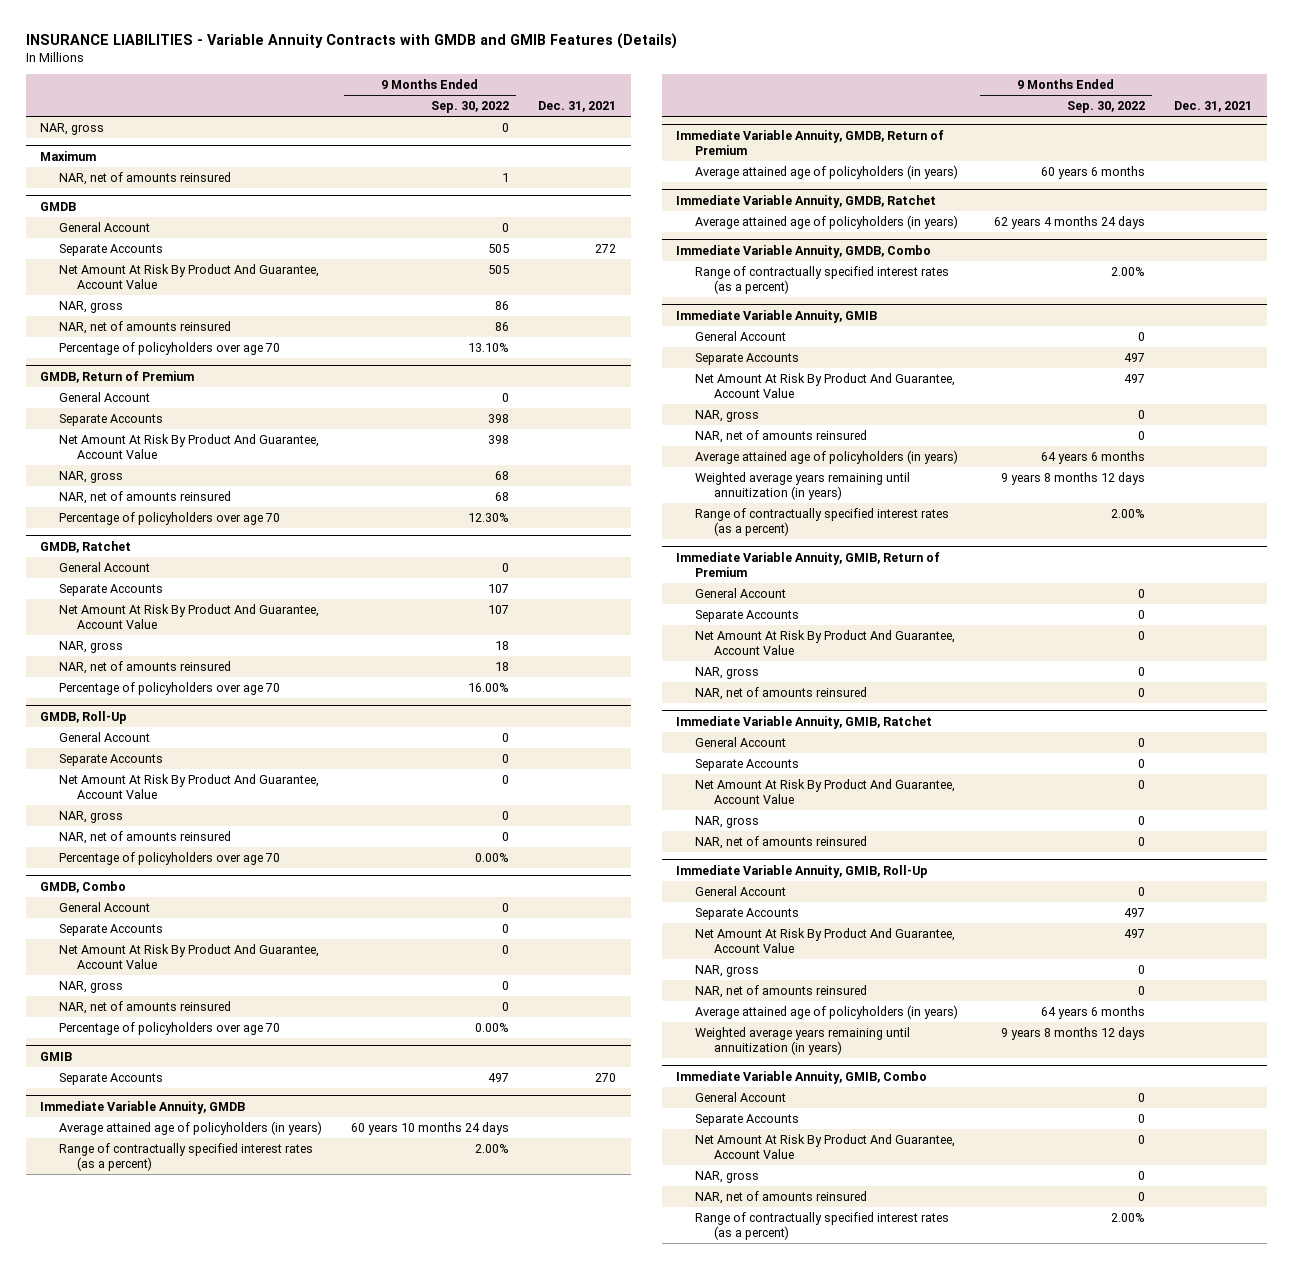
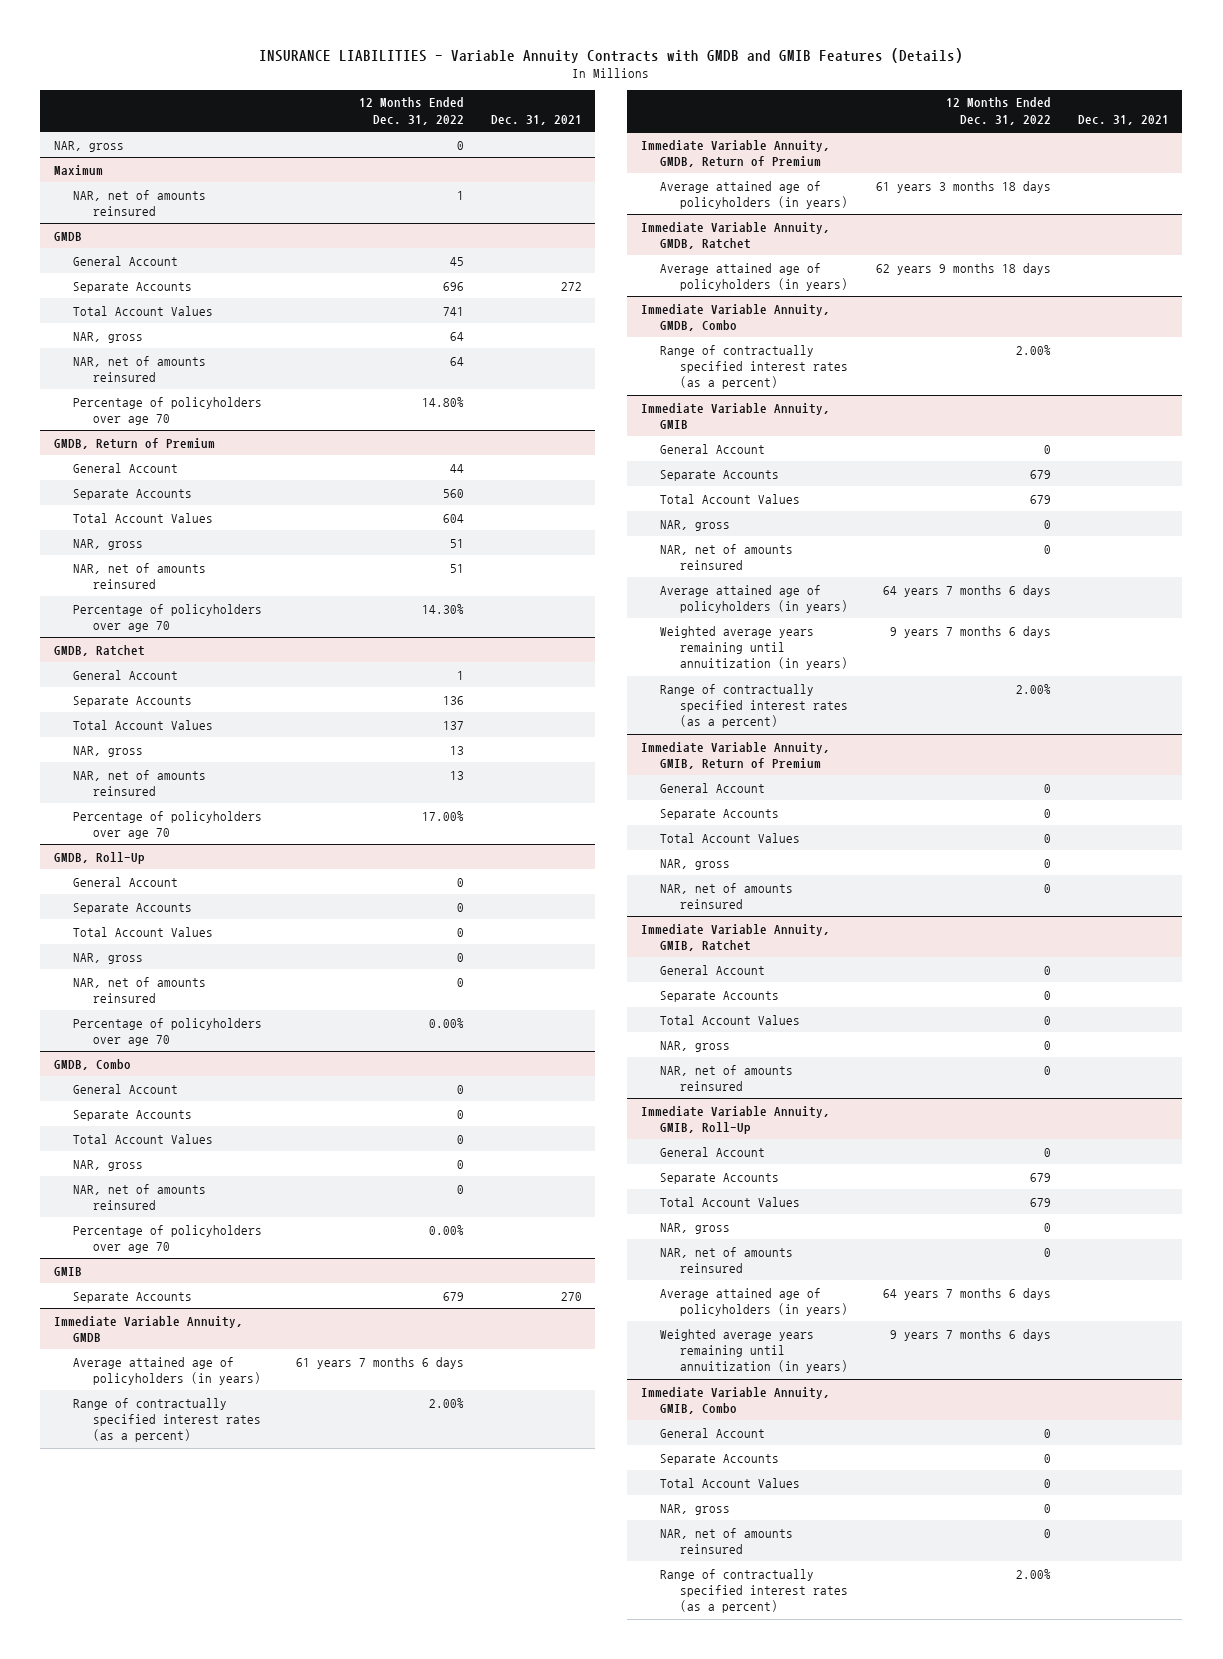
- | 9 Months Ended Sep. 30, 2022 | Dec. 31, 2021
+ | 12 Months Ended Dec. 31, 2022 | Dec. 31, 2021
@ GMDB
- Net Amount At Risk By Product And Guarantee, Account Value | 505 |
+ Total Account Values | 741 |
@ GMDB, Return of Premium
- Net Amount At Risk By Product And Guarantee, Account Value | 398 |
+ Total Account Values | 604 |
@ GMDB, Ratchet
- Net Amount At Risk By Product And Guarantee, Account Value | 107 |
+ Total Account Values | 137 |
@ GMDB, Roll-Up
- Net Amount At Risk By Product And Guarantee, Account Value | 0 |
+ Total Account Values | 0 |
@ GMDB, Combo
- Net Amount At Risk By Product And Guarantee, Account Value | 0 |
+ Total Account Values | 0 |
@ Immediate Variable Annuity, GMIB
- Net Amount At Risk By Product And Guarantee, Account Value | 497 |
+ Total Account Values | 679 |
@ Immediate Variable Annuity, GMIB, Return of Premium
- Net Amount At Risk By Product And Guarantee, Account Value | 0 |
+ Total Account Values | 0 |
@ Immediate Variable Annuity, GMIB, Ratchet
- Net Amount At Risk By Product And Guarantee, Account Value | 0 |
+ Total Account Values | 0 |
@ Immediate Variable Annuity, GMIB, Roll-Up
- Net Amount At Risk By Product And Guarantee, Account Value | 497 |
+ Total Account Values | 679 |
@ Immediate Variable Annuity, GMIB, Combo
- Net Amount At Risk By Product And Guarantee, Account Value | 0 |
+ Total Account Values | 0 |

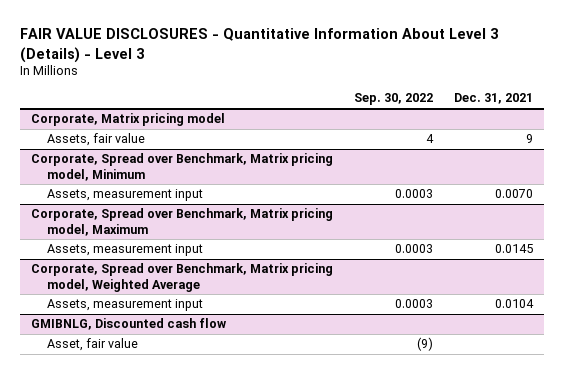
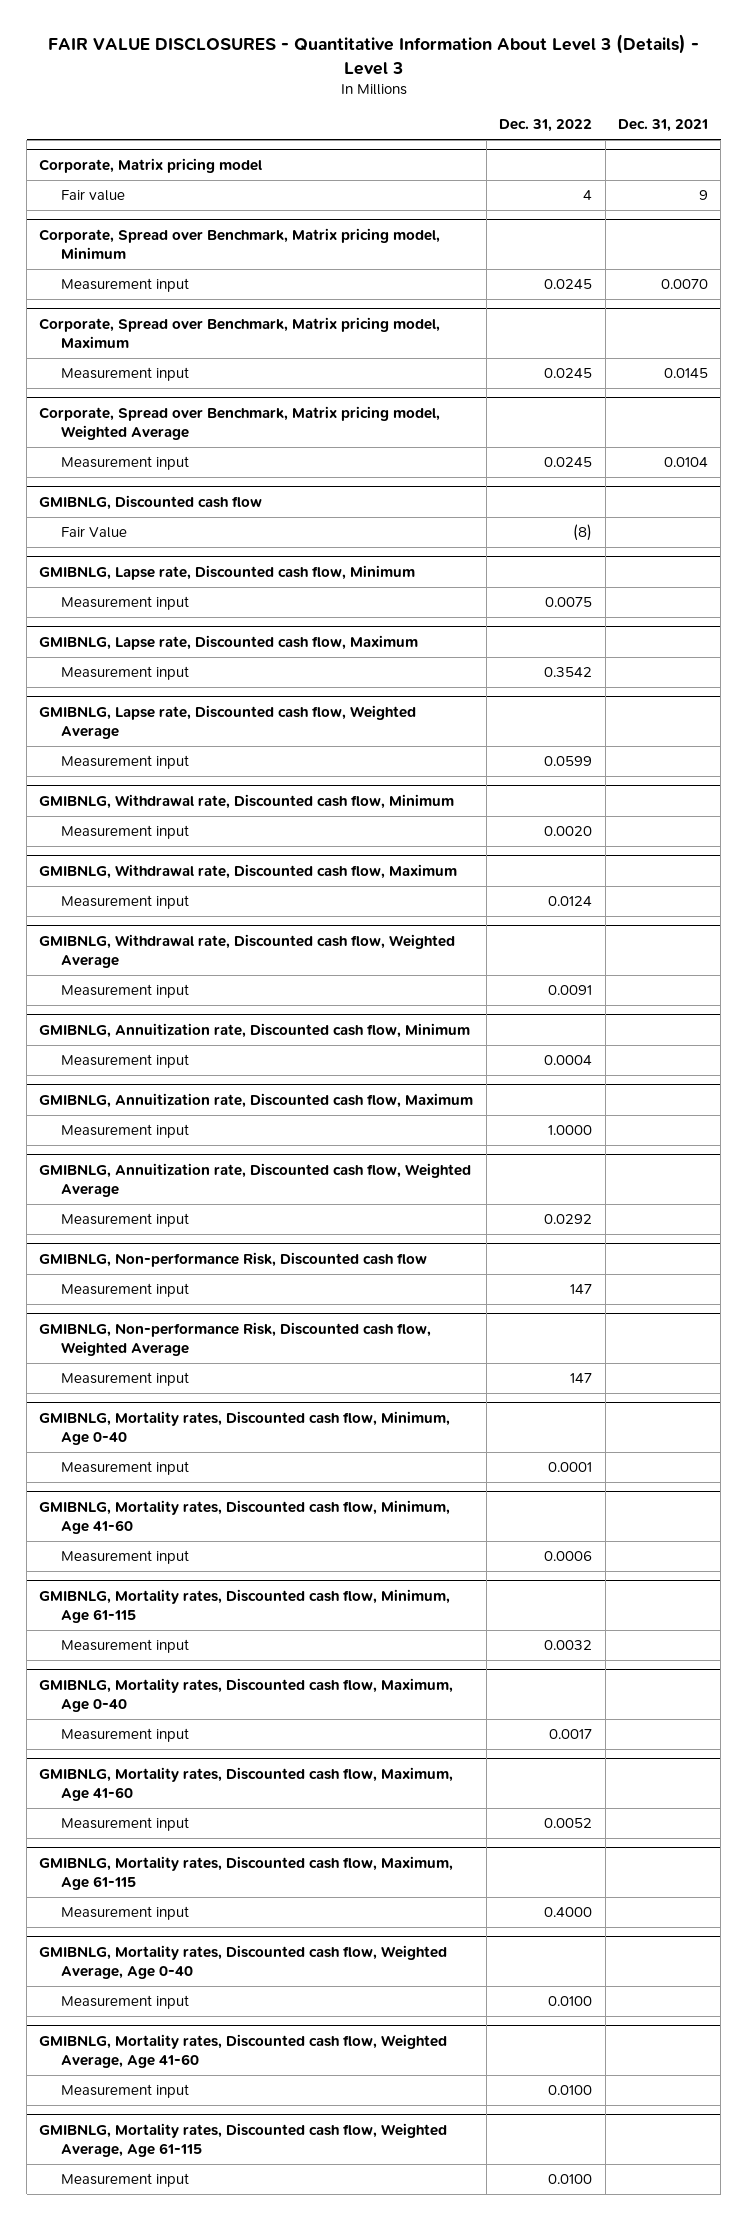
- | Sep. 30, 2022 | Dec. 31, 2021
+ | Dec. 31, 2022 | Dec. 31, 2021
@ Corporate, Matrix pricing model
- Assets, fair value | 4 | 9
+ Fair value | 4 | 9
@ Corporate, Spread over Benchmark, Matrix pricing model, Minimum
- Assets, measurement input | 0.0003 | 0.0070
+ Measurement input | 0.0245 | 0.0070
@ Corporate, Spread over Benchmark, Matrix pricing model, Maximum
- Assets, measurement input | 0.0003 | 0.0145
+ Measurement input | 0.0245 | 0.0145
@ Corporate, Spread over Benchmark, Matrix pricing model, Weighted Average
- Assets, measurement input | 0.0003 | 0.0104
+ Measurement input | 0.0245 | 0.0104
@ GMIBNLG, Discounted cash flow
- Asset, fair value | (9) |
+ Fair Value | (8) |
+ GMIBNLG, Lapse rate, Discounted cash flow, Minimum
+ Measurement input | 0.0075 |
+ GMIBNLG, Lapse rate, Discounted cash flow, Maximum
+ Measurement input | 0.3542 |
+ GMIBNLG, Lapse rate, Discounted cash flow, Weighted Average
+ Measurement input | 0.0599 |
+ GMIBNLG, Withdrawal rate, Discounted cash flow, Minimum
+ Measurement input | 0.0020 |
+ GMIBNLG, Withdrawal rate, Discounted cash flow, Maximum
+ Measurement input | 0.0124 |
+ GMIBNLG, Withdrawal rate, Discounted cash flow, Weighted Average
+ Measurement input | 0.0091 |
+ GMIBNLG, Annuitization rate, Discounted cash flow, Minimum
+ Measurement input | 0.0004 |
+ GMIBNLG, Annuitization rate, Discounted cash flow, Maximum
+ Measurement input | 1.0000 |
+ GMIBNLG, Annuitization rate, Discounted cash flow, Weighted Average
+ Measurement input | 0.0292 |
+ GMIBNLG, Non-performance Risk, Discounted cash flow
+ Measurement input | 147 |
+ GMIBNLG, Non-performance Risk, Discounted cash flow, Weighted Average
+ Measurement input | 147 |
+ GMIBNLG, Mortality rates, Discounted cash flow, Minimum, Age 0-40
+ Measurement input | 0.0001 |
+ GMIBNLG, Mortality rates, Discounted cash flow, Minimum, Age 41-60
+ Measurement input | 0.0006 |
+ GMIBNLG, Mortality rates, Discounted cash flow, Minimum, Age 61-115
+ Measurement input | 0.0032 |
+ GMIBNLG, Mortality rates, Discounted cash flow, Maximum, Age 0-40
+ Measurement input | 0.0017 |
+ GMIBNLG, Mortality rates, Discounted cash flow, Maximum, Age 41-60
+ Measurement input | 0.0052 |
+ GMIBNLG, Mortality rates, Discounted cash flow, Maximum, Age 61-115
+ Measurement input | 0.4000 |
+ GMIBNLG, Mortality rates, Discounted cash flow, Weighted Average, Age 0-40
+ Measurement input | 0.0100 |
+ GMIBNLG, Mortality rates, Discounted cash flow, Weighted Average, Age 41-60
+ Measurement input | 0.0100 |
+ GMIBNLG, Mortality rates, Discounted cash flow, Weighted Average, Age 61-115
+ Measurement input | 0.0100 |

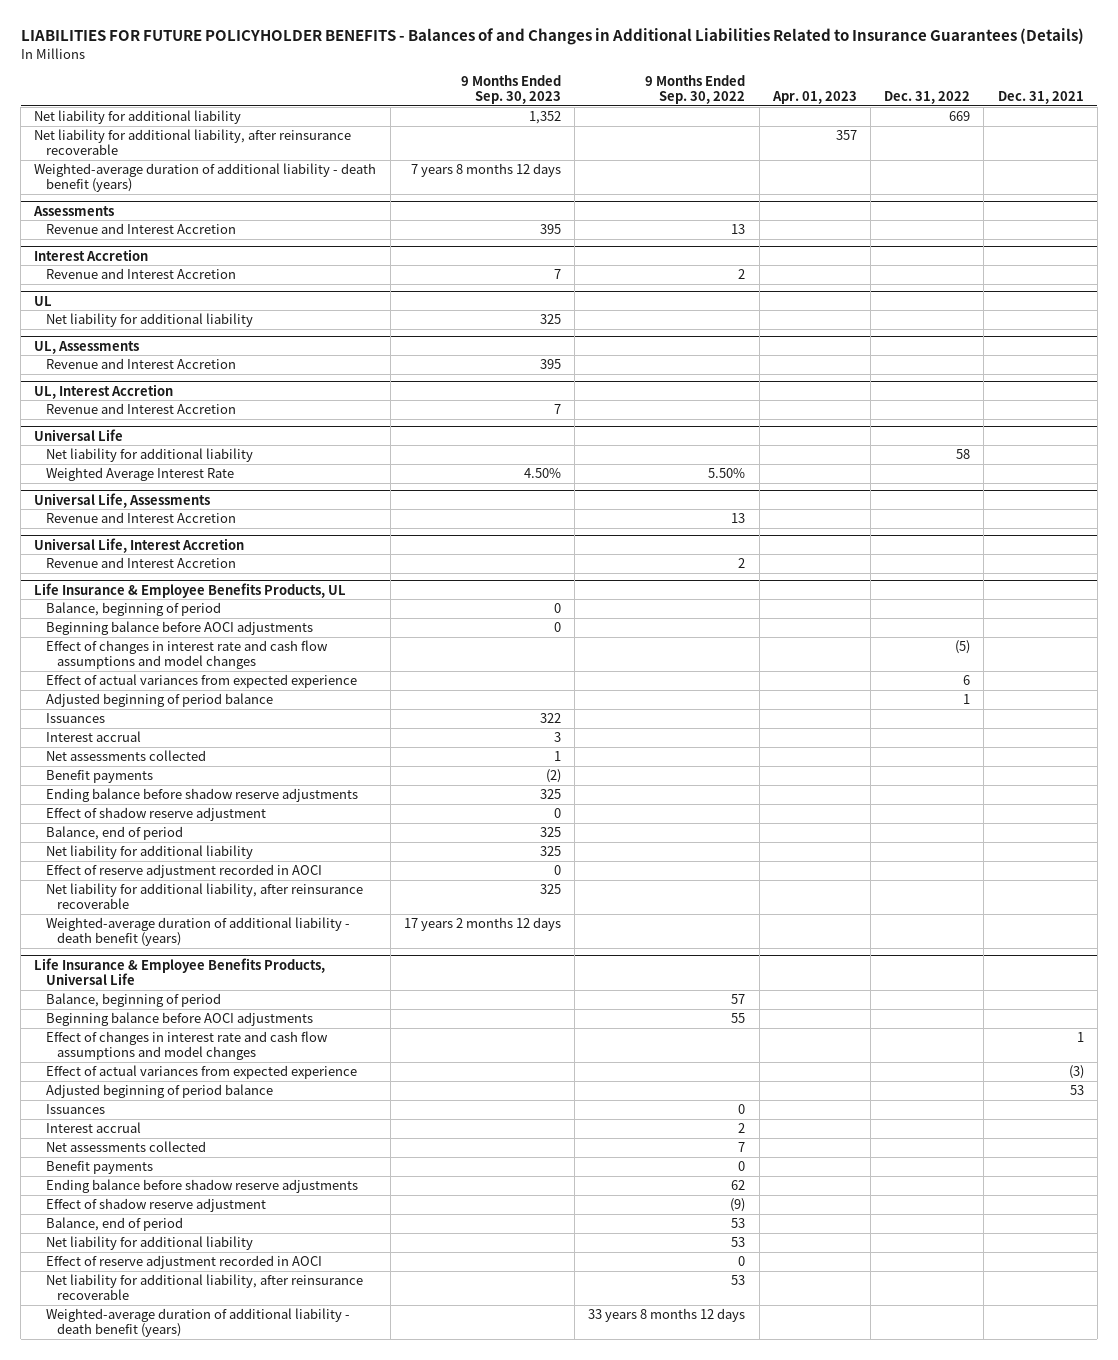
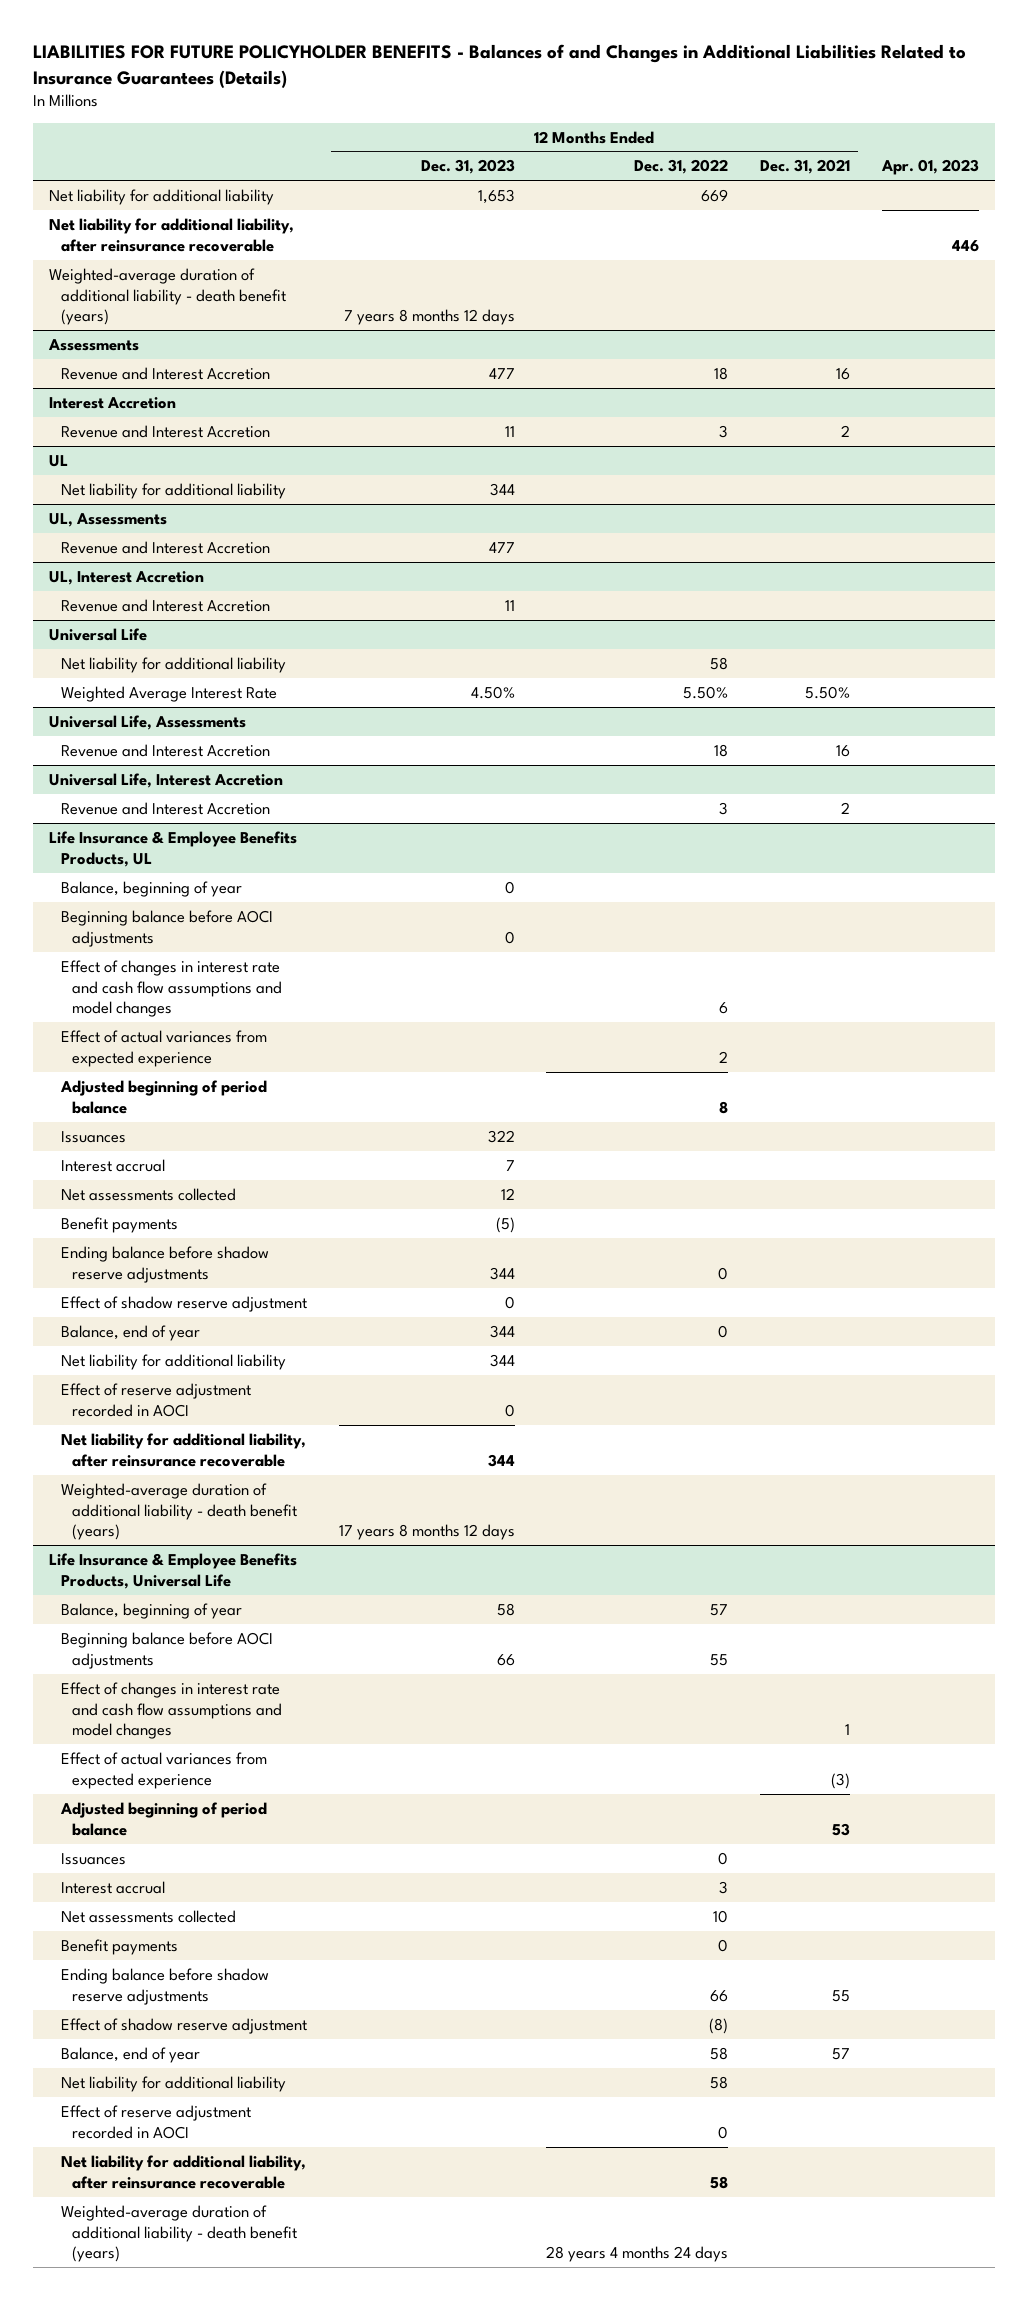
- | 9 Months Ended Sep. 30, 2023 | 9 Months Ended Sep. 30, 2022 | Apr. 01, 2023 | Dec. 31, 2022 | Dec. 31, 2021
+ | 12 Months Ended Dec. 31, 2023 | 12 Months Ended Dec. 31, 2022 | 12 Months Ended Dec. 31, 2021 | Apr. 01, 2023
- Net liability for additional liability, after reinsurance recoverable | | | 357 | |
+ Net liability for additional liability, after reinsurance recoverable | | | | 446
@ Life Insurance & Employee Benefits Products, UL
- Balance, beginning of period | 0 | | | |
+ Balance, beginning of year | 0 | | |
- Balance, end of period | 325 | | | |
+ Balance, end of year | 344 | 0 | |
@ Life Insurance & Employee Benefits Products, Universal Life
- Balance, beginning of period | | 57 | | |
+ Balance, beginning of year | 58 | 57 | |
- Balance, end of period | | 53 | | |
+ Balance, end of year | | 58 | 57 |

